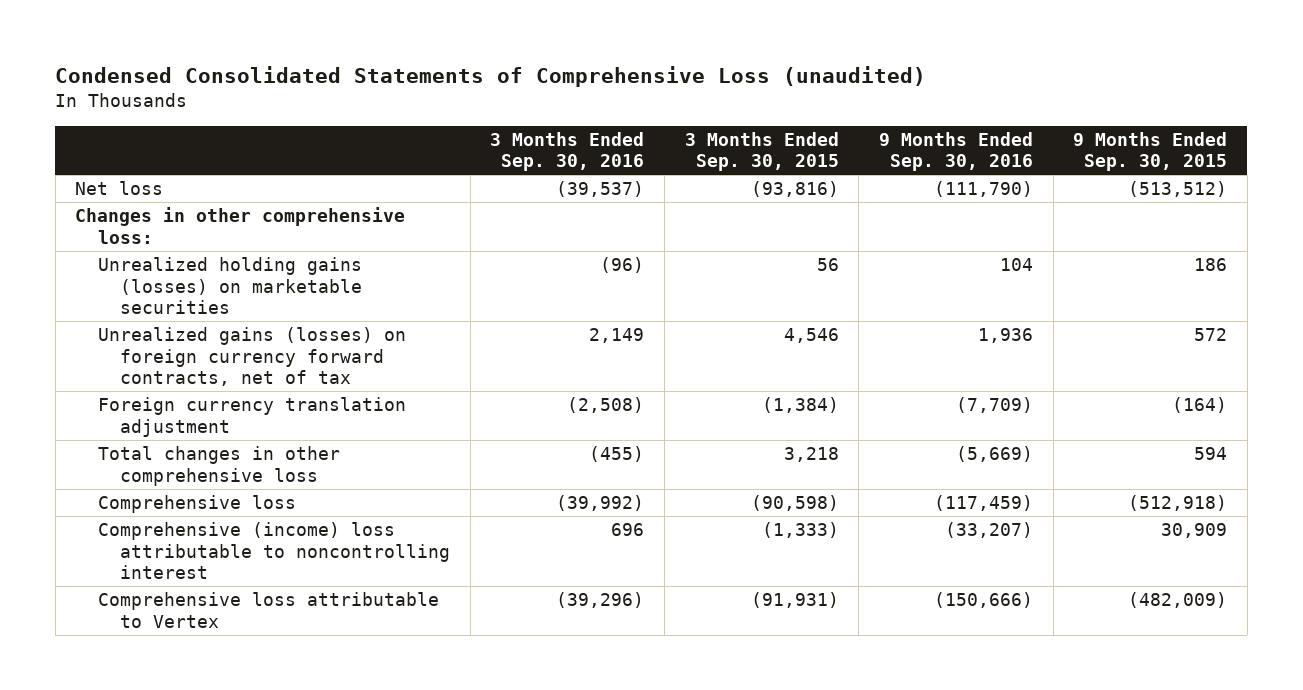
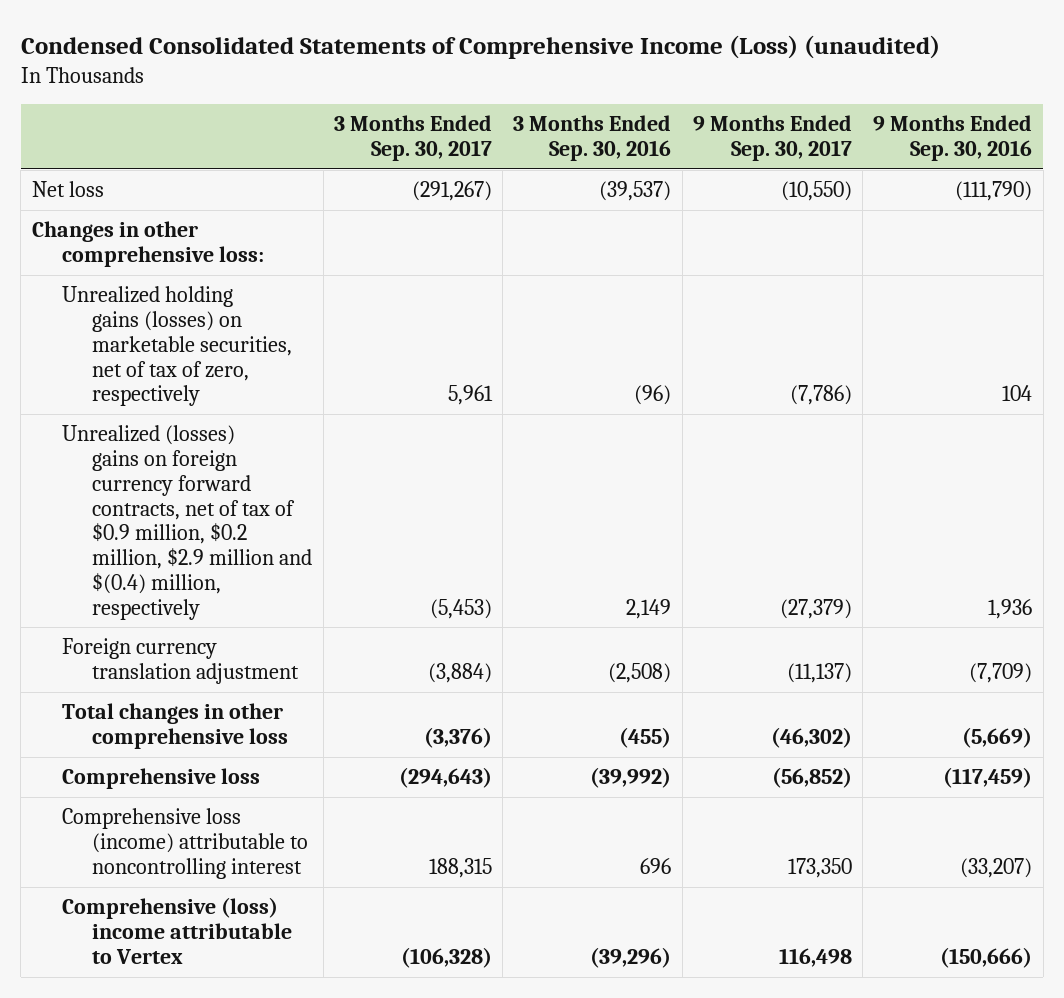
- Condensed Consolidated Statements of Comprehensive Loss (unaudited)
+ Condensed Consolidated Statements of Comprehensive Income (Loss) (unaudited)
- | 3 Months Ended Sep. 30, 2016 | 3 Months Ended Sep. 30, 2015 | 9 Months Ended Sep. 30, 2016 | 9 Months Ended Sep. 30, 2015
+ | 3 Months Ended Sep. 30, 2017 | 3 Months Ended Sep. 30, 2016 | 9 Months Ended Sep. 30, 2017 | 9 Months Ended Sep. 30, 2016
- Unrealized holding gains (losses) on marketable securities | (96) | 56 | 104 | 186
- Unrealized gains (losses) on foreign currency forward contracts, net of tax | 2,149 | 4,546 | 1,936 | 572
+ Unrealized holding gains (losses) on marketable securities, net of tax of zero, respectively | 5,961 | (96) | (7,786) | 104
+ Unrealized (losses) gains on foreign currency forward contracts, net of tax of $0.9 million, $0.2 million, $2.9 million and $(0.4) million, respectively | (5,453) | 2,149 | (27,379) | 1,936
- Comprehensive (income) loss attributable to noncontrolling interest | 696 | (1,333) | (33,207) | 30,909
- Comprehensive loss attributable to Vertex | (39,296) | (91,931) | (150,666) | (482,009)
+ Comprehensive loss (income) attributable to noncontrolling interest | 188,315 | 696 | 173,350 | (33,207)
+ Comprehensive (loss) income attributable to Vertex | (106,328) | (39,296) | 116,498 | (150,666)

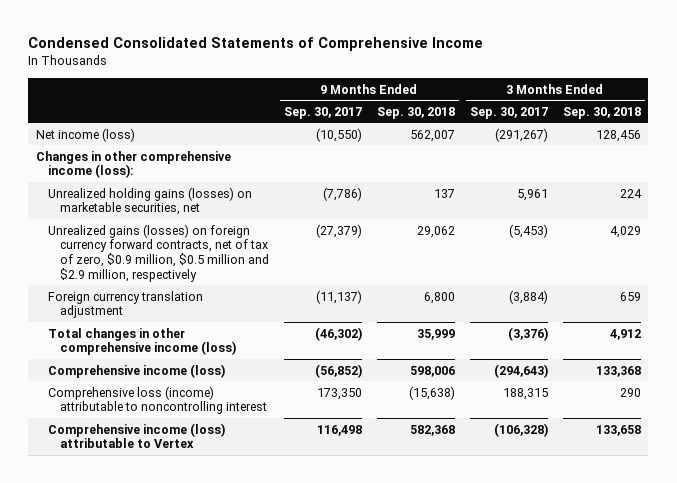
- Condensed Consolidated Statements of Comprehensive Income (Loss) (unaudited)
+ Condensed Consolidated Statements of Comprehensive Income
- | 3 Months Ended Sep. 30, 2017 | 3 Months Ended Sep. 30, 2016 | 9 Months Ended Sep. 30, 2017 | 9 Months Ended Sep. 30, 2016
+ | 9 Months Ended Sep. 30, 2017 | 9 Months Ended Sep. 30, 2018 | 3 Months Ended Sep. 30, 2017 | 3 Months Ended Sep. 30, 2018
- Net loss | (291,267) | (39,537) | (10,550) | (111,790)
- Changes in other comprehensive loss:
- Unrealized holding gains (losses) on marketable securities, net of tax of zero, respectively | 5,961 | (96) | (7,786) | 104
- Unrealized (losses) gains on foreign currency forward contracts, net of tax of $0.9 million, $0.2 million, $2.9 million and $(0.4) million, respectively | (5,453) | 2,149 | (27,379) | 1,936
+ Net income (loss) | (10,550) | 562,007 | (291,267) | 128,456
+ Changes in other comprehensive income (loss):
+ Unrealized holding gains (losses) on marketable securities, net | (7,786) | 137 | 5,961 | 224
+ Unrealized gains (losses) on foreign currency forward contracts, net of tax of zero, $0.9 million, $0.5 million and $2.9 million, respectively | (27,379) | 29,062 | (5,453) | 4,029
- Total changes in other comprehensive loss | (3,376) | (455) | (46,302) | (5,669)
- Comprehensive loss | (294,643) | (39,992) | (56,852) | (117,459)
+ Total changes in other comprehensive income (loss) | (46,302) | 35,999 | (3,376) | 4,912
+ Comprehensive income (loss) | (56,852) | 598,006 | (294,643) | 133,368
- Comprehensive (loss) income attributable to Vertex | (106,328) | (39,296) | 116,498 | (150,666)
+ Comprehensive income (loss) attributable to Vertex | 116,498 | 582,368 | (106,328) | 133,658

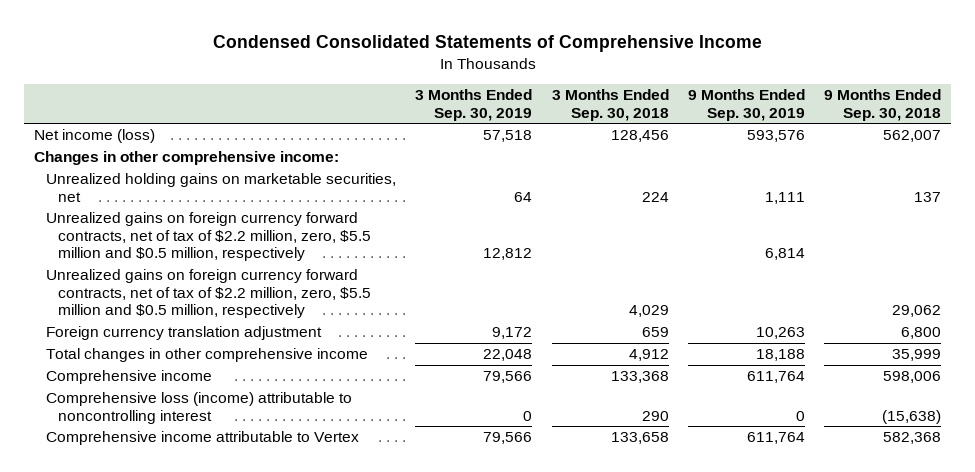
- | 9 Months Ended Sep. 30, 2017 | 9 Months Ended Sep. 30, 2018 | 3 Months Ended Sep. 30, 2017 | 3 Months Ended Sep. 30, 2018
+ | 3 Months Ended Sep. 30, 2019 | 3 Months Ended Sep. 30, 2018 | 9 Months Ended Sep. 30, 2019 | 9 Months Ended Sep. 30, 2018
- Changes in other comprehensive income (loss):
- Unrealized holding gains (losses) on marketable securities, net | (7,786) | 137 | 5,961 | 224
- Unrealized gains (losses) on foreign currency forward contracts, net of tax of zero, $0.9 million, $0.5 million and $2.9 million, respectively | (27,379) | 29,062 | (5,453) | 4,029
+ Changes in other comprehensive income:
+ Unrealized holding gains on marketable securities, net | 64 | 224 | 1,111 | 137
+ Unrealized gains on foreign currency forward contracts, net of tax of $2.2 million, zero, $5.5 million and $0.5 million, respectively | 12,812 | | 6,814 |
+ Unrealized gains on foreign currency forward contracts, net of tax of $2.2 million, zero, $5.5 million and $0.5 million, respectively | | 4,029 | | 29,062
- Total changes in other comprehensive income (loss) | (46,302) | 35,999 | (3,376) | 4,912
- Comprehensive income (loss) | (56,852) | 598,006 | (294,643) | 133,368
+ Total changes in other comprehensive income | 22,048 | 4,912 | 18,188 | 35,999
+ Comprehensive income | 79,566 | 133,368 | 611,764 | 598,006
- Comprehensive income (loss) attributable to Vertex | 116,498 | 582,368 | (106,328) | 133,658
+ Comprehensive income attributable to Vertex | 79,566 | 133,658 | 611,764 | 582,368

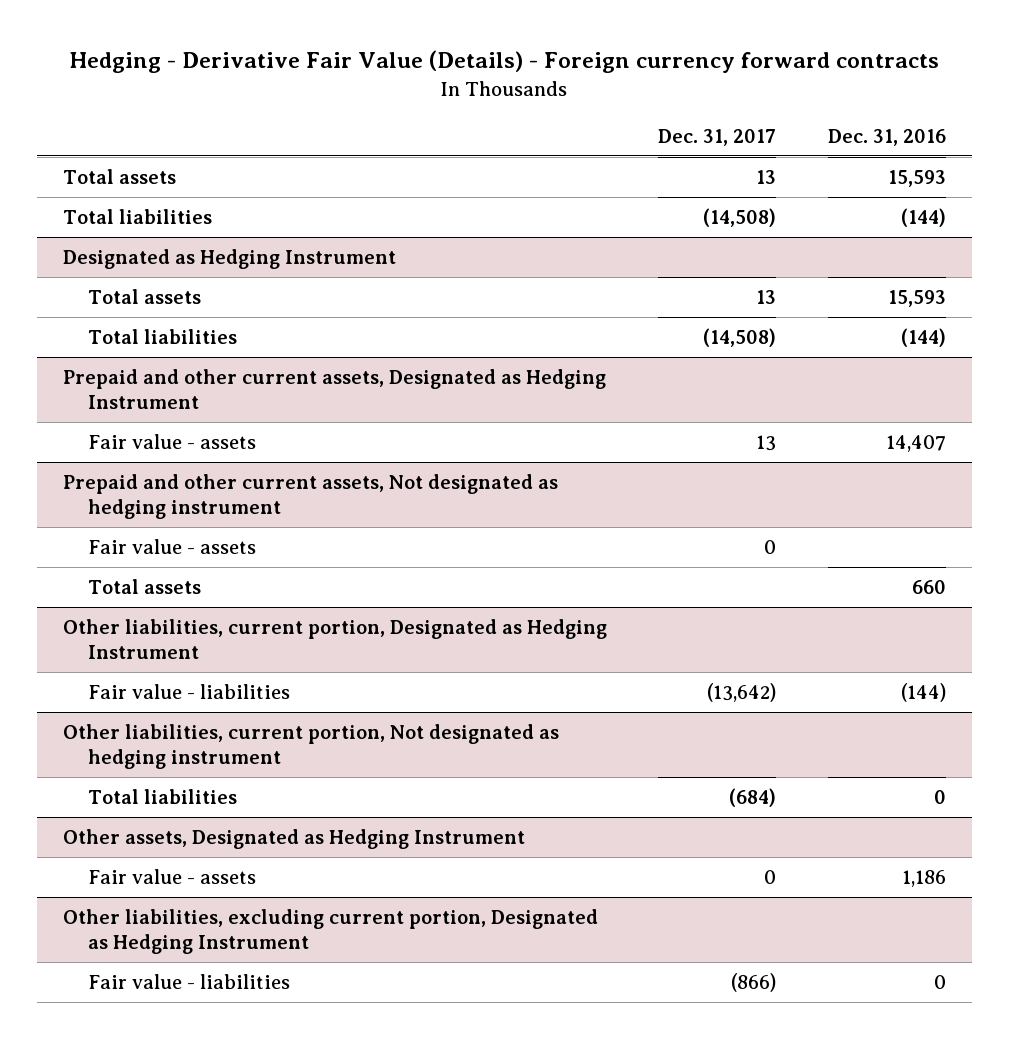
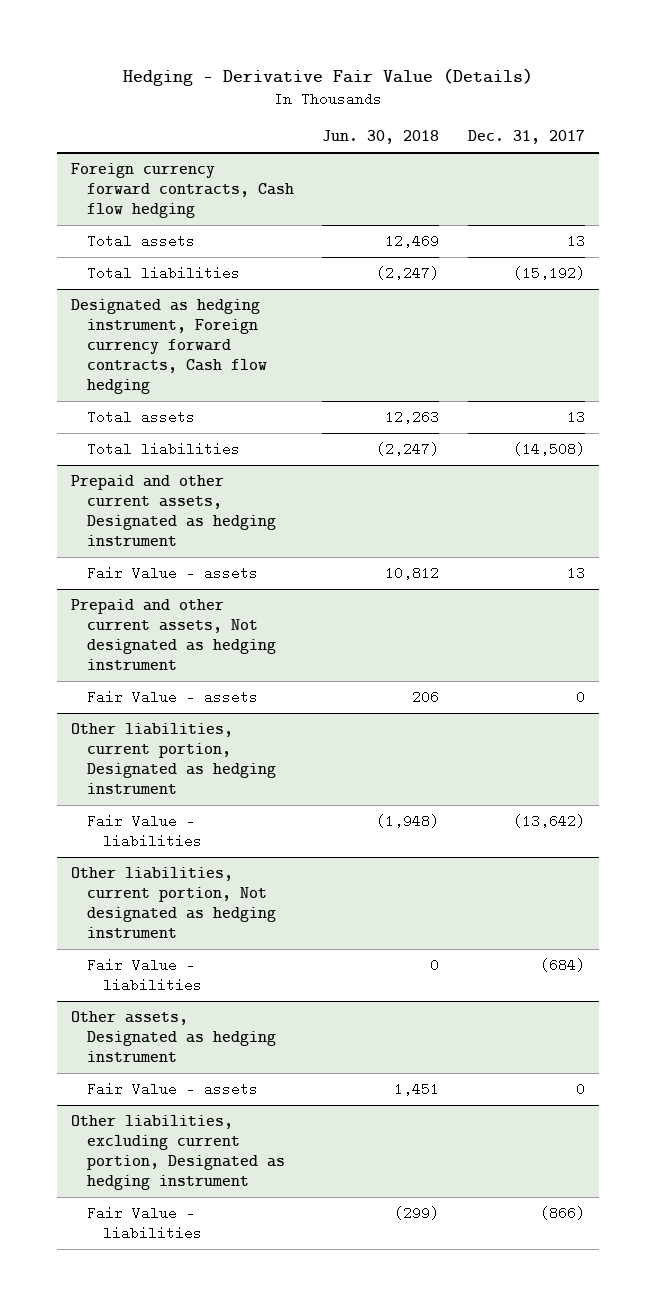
- Hedging - Derivative Fair Value (Details) - Foreign currency forward contracts
+ Hedging - Derivative Fair Value (Details)
- | Dec. 31, 2017 | Dec. 31, 2016
+ | Jun. 30, 2018 | Dec. 31, 2017
+ Foreign currency forward contracts, Cash flow hedging
- Total liabilities | (14,508) | (144)
- Designated as Hedging Instrument
+ Total liabilities | (2,247) | (15,192)
+ Designated as hedging instrument, Foreign currency forward contracts, Cash flow hedging
- Prepaid and other current assets, Designated as Hedging Instrument
- Fair value - assets | 13 | 14,407
+ Prepaid and other current assets, Designated as hedging instrument
+ Fair Value - assets | 10,812 | 13
@ Prepaid and other current assets, Not designated as hedging instrument
- Fair value - assets | 0 |
- Total assets | | 660
- Other liabilities, current portion, Designated as Hedging Instrument
- Fair value - liabilities | (13,642) | (144)
@ Prepaid and other current assets, Not designated as hedging instrument
+ Fair Value - assets | 206 | 0
+ Other liabilities, current portion, Designated as hedging instrument
+ Fair Value - liabilities | (1,948) | (13,642)
@ Other liabilities, current portion, Not designated as hedging instrument
- Total liabilities | (684) | 0
- Other assets, Designated as Hedging Instrument
- Fair value - assets | 0 | 1,186
- Other liabilities, excluding current portion, Designated as Hedging Instrument
- Fair value - liabilities | (866) | 0
@ Other liabilities, current portion, Not designated as hedging instrument
+ Fair Value - liabilities | 0 | (684)
+ Other assets, Designated as hedging instrument
+ Fair Value - assets | 1,451 | 0
+ Other liabilities, excluding current portion, Designated as hedging instrument
+ Fair Value - liabilities | (299) | (866)

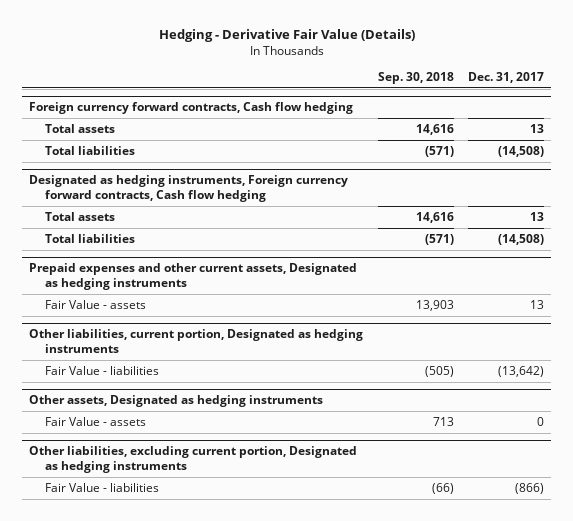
- | Jun. 30, 2018 | Dec. 31, 2017
+ | Sep. 30, 2018 | Dec. 31, 2017
@ Foreign currency forward contracts, Cash flow hedging
- Total liabilities | (2,247) | (15,192)
- Designated as hedging instrument, Foreign currency forward contracts, Cash flow hedging
@ Foreign currency forward contracts, Cash flow hedging
+ Total liabilities | (571) | (14,508)
+ Designated as hedging instruments, Foreign currency forward contracts, Cash flow hedging
- Prepaid and other current assets, Designated as hedging instrument
+ Prepaid expenses and other current assets, Designated as hedging instruments
- Prepaid and other current assets, Not designated as hedging instrument
- Fair Value - assets | 206 | 0
- Other liabilities, current portion, Designated as hedging instrument
+ Other liabilities, current portion, Designated as hedging instruments
- Other liabilities, current portion, Not designated as hedging instrument
- Fair Value - liabilities | 0 | (684)
- Other assets, Designated as hedging instrument
+ Other assets, Designated as hedging instruments
- Other liabilities, excluding current portion, Designated as hedging instrument
+ Other liabilities, excluding current portion, Designated as hedging instruments

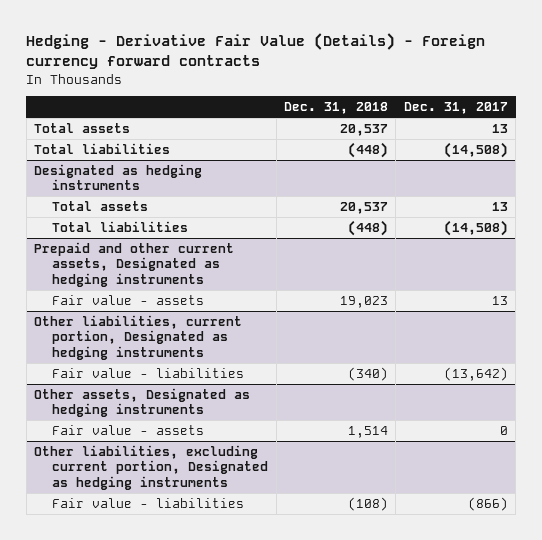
- Hedging - Derivative Fair Value (Details)
+ Hedging - Derivative Fair Value (Details) - Foreign currency forward contracts
- | Sep. 30, 2018 | Dec. 31, 2017
+ | Dec. 31, 2018 | Dec. 31, 2017
- Foreign currency forward contracts, Cash flow hedging
- Designated as hedging instruments, Foreign currency forward contracts, Cash flow hedging
+ Designated as hedging instruments
- Prepaid expenses and other current assets, Designated as hedging instruments
- Fair Value - assets | 13,903 | 13
+ Prepaid and other current assets, Designated as hedging instruments
+ Fair value - assets | 19,023 | 13
@ Other liabilities, current portion, Designated as hedging instruments
- Fair Value - liabilities | (505) | (13,642)
+ Fair value - liabilities | (340) | (13,642)
@ Other assets, Designated as hedging instruments
- Fair Value - assets | 713 | 0
+ Fair value - assets | 1,514 | 0
@ Other liabilities, excluding current portion, Designated as hedging instruments
- Fair Value - liabilities | (66) | (866)
+ Fair value - liabilities | (108) | (866)

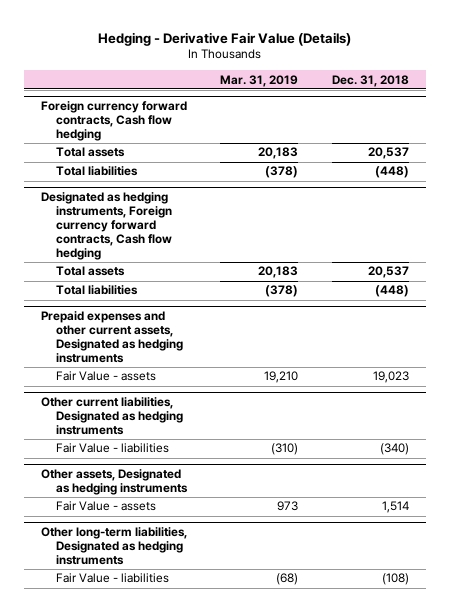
- Hedging - Derivative Fair Value (Details) - Foreign currency forward contracts
+ Hedging - Derivative Fair Value (Details)
- | Dec. 31, 2018 | Dec. 31, 2017
+ | Mar. 31, 2019 | Dec. 31, 2018
+ Foreign currency forward contracts, Cash flow hedging
- Designated as hedging instruments
+ Designated as hedging instruments, Foreign currency forward contracts, Cash flow hedging
- Prepaid and other current assets, Designated as hedging instruments
- Fair value - assets | 19,023 | 13
- Other liabilities, current portion, Designated as hedging instruments
- Fair value - liabilities | (340) | (13,642)
+ Prepaid expenses and other current assets, Designated as hedging instruments
+ Fair Value - assets | 19,210 | 19,023
+ Other current liabilities, Designated as hedging instruments
+ Fair Value - liabilities | (310) | (340)
@ Other assets, Designated as hedging instruments
- Fair value - assets | 1,514 | 0
- Other liabilities, excluding current portion, Designated as hedging instruments
- Fair value - liabilities | (108) | (866)
@ Other assets, Designated as hedging instruments
+ Fair Value - assets | 973 | 1,514
+ Other long-term liabilities, Designated as hedging instruments
+ Fair Value - liabilities | (68) | (108)

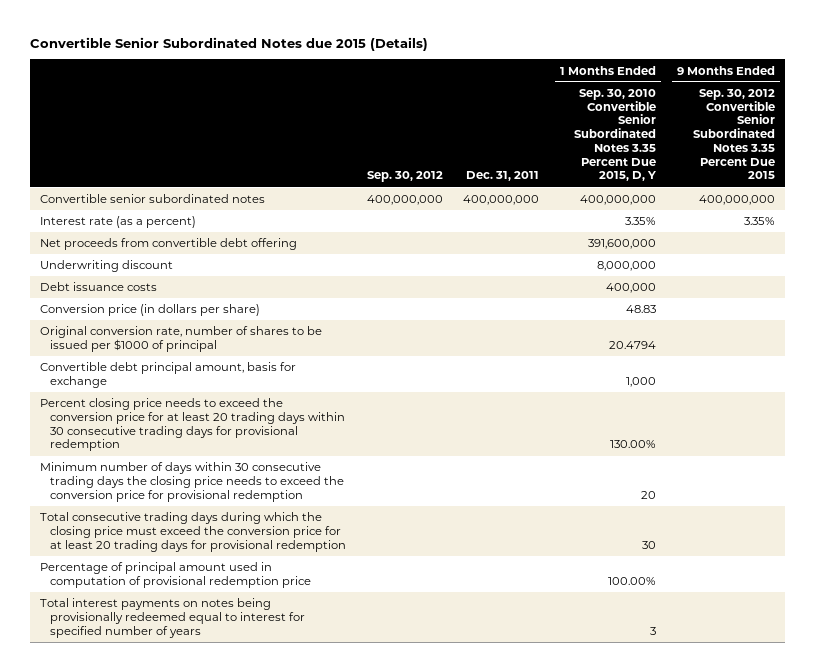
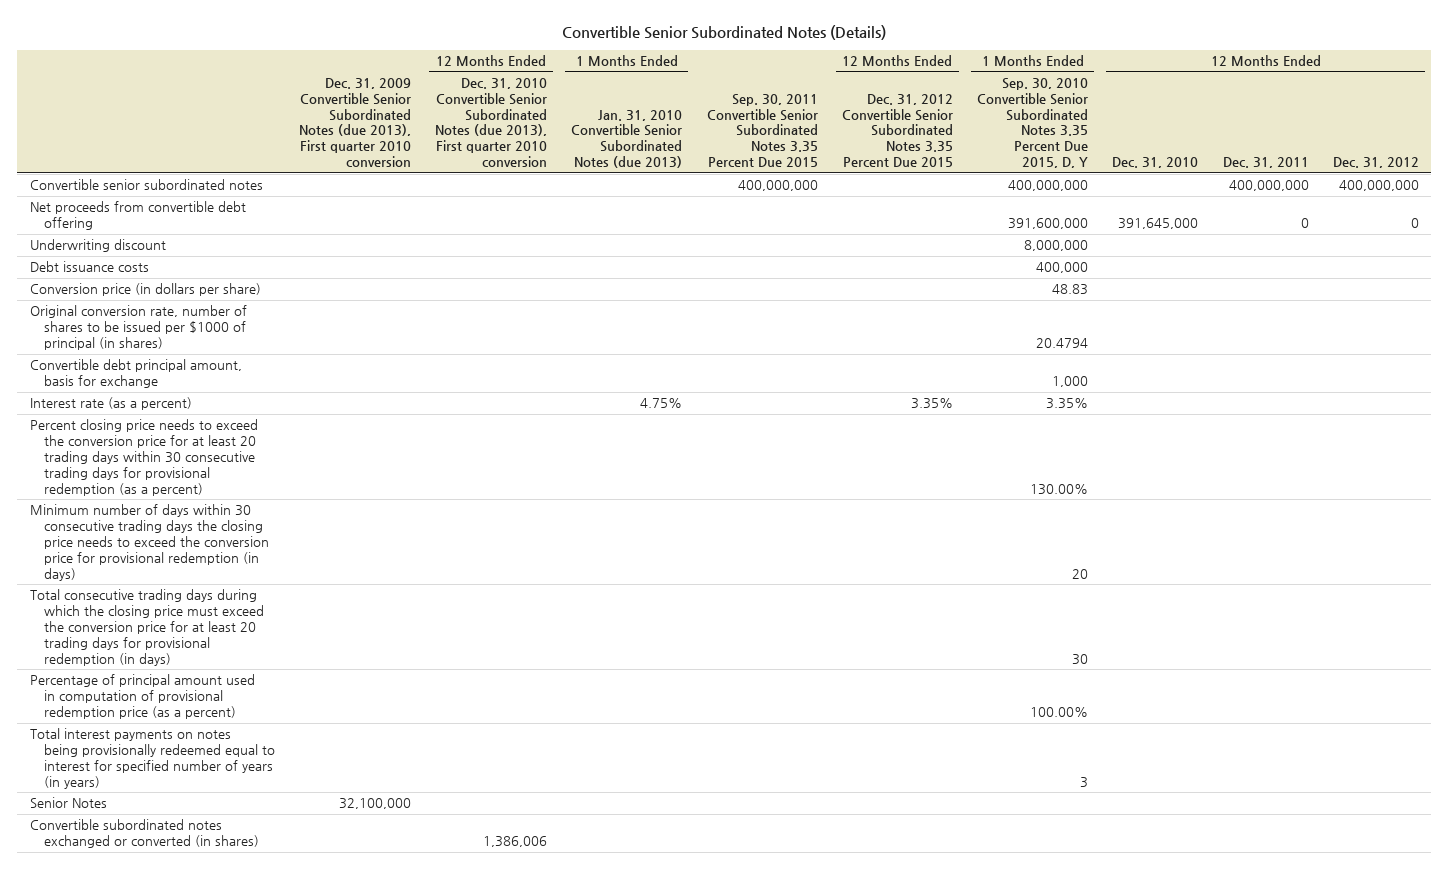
- Convertible Senior Subordinated Notes due 2015 (Details)
+ Convertible Senior Subordinated Notes (Details)
- | Sep. 30, 2012 | Dec. 31, 2011 | 1 Months Ended Sep. 30, 2010 Convertible Senior Subordinated Notes 3.35 Percent Due 2015, D, Y | 9 Months Ended Sep. 30, 2012 Convertible Senior Subordinated Notes 3.35 Percent Due 2015
+ | Dec. 31, 2009 Convertible Senior Subordinated Notes (due 2013), First quarter 2010 conversion | 12 Months Ended Dec. 31, 2010 Convertible Senior Subordinated Notes (due 2013), First quarter 2010 conversion | 1 Months Ended Jan. 31, 2010 Convertible Senior Subordinated Notes (due 2013) | Sep. 30, 2011 Convertible Senior Subordinated Notes 3.35 Percent Due 2015 | 12 Months Ended Dec. 31, 2012 Convertible Senior Subordinated Notes 3.35 Percent Due 2015 | 1 Months Ended Sep. 30, 2010 Convertible Senior Subordinated Notes 3.35 Percent Due 2015, D, Y | 12 Months Ended Dec. 31, 2010 | 12 Months Ended Dec. 31, 2011 | 12 Months Ended Dec. 31, 2012
- Original conversion rate, number of shares to be issued per $1000 of principal | | | 20.4794 |
+ Original conversion rate, number of shares to be issued per $1000 of principal (in shares) | | | | | | 20.4794 | | |
- Percent closing price needs to exceed the conversion price for at least 20 trading days within 30 consecutive trading days for provisional redemption | | | 130.00% |
- Minimum number of days within 30 consecutive trading days the closing price needs to exceed the conversion price for provisional redemption | | | 20 |
- Total consecutive trading days during which the closing price must exceed the conversion price for at least 20 trading days for provisional redemption | | | 30 |
- Percentage of principal amount used in computation of provisional redemption price | | | 100.00% |
- Total interest payments on notes being provisionally redeemed equal to interest for specified number of years | | | 3 |
moved down: Interest rate (as a percent) | | | 4.75% | | 3.35% | 3.35% | | |
+ Percent closing price needs to exceed the conversion price for at least 20 trading days within 30 consecutive trading days for provisional redemption (as a percent) | | | | | | 130.00% | | |
+ Minimum number of days within 30 consecutive trading days the closing price needs to exceed the conversion price for provisional redemption (in days) | | | | | | 20 | | |
+ Total consecutive trading days during which the closing price must exceed the conversion price for at least 20 trading days for provisional redemption (in days) | | | | | | 30 | | |
+ Percentage of principal amount used in computation of provisional redemption price (as a percent) | | | | | | 100.00% | | |
+ Total interest payments on notes being provisionally redeemed equal to interest for specified number of years (in years) | | | | | | 3 | | |
+ Senior Notes | 32,100,000 | | | | | | | |
+ Convertible subordinated notes exchanged or converted (in shares) | | 1,386,006 | | | | | | |

